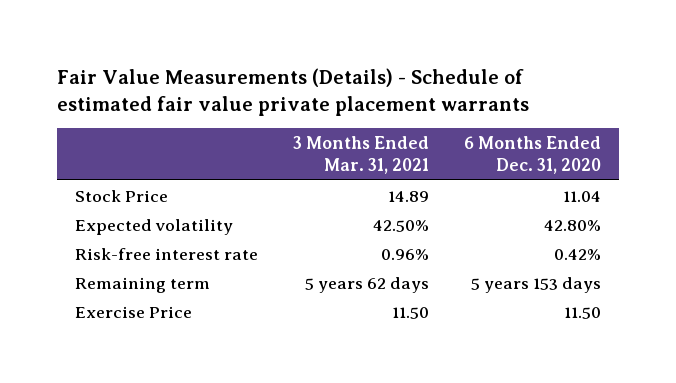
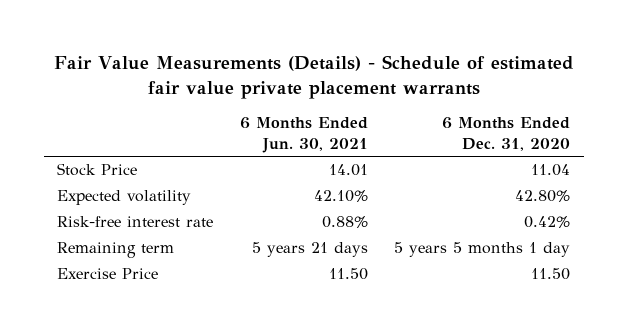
- | 3 Months Ended Mar. 31, 2021 | 6 Months Ended Dec. 31, 2020
+ | 6 Months Ended Jun. 30, 2021 | 6 Months Ended Dec. 31, 2020
- Remaining term | 5 years 62 days | 5 years 153 days
+ Remaining term | 5 years 21 days | 5 years 5 months 1 day

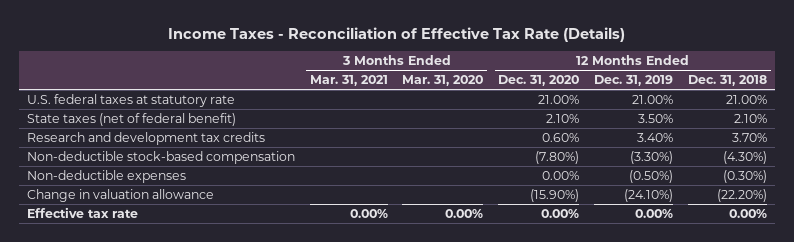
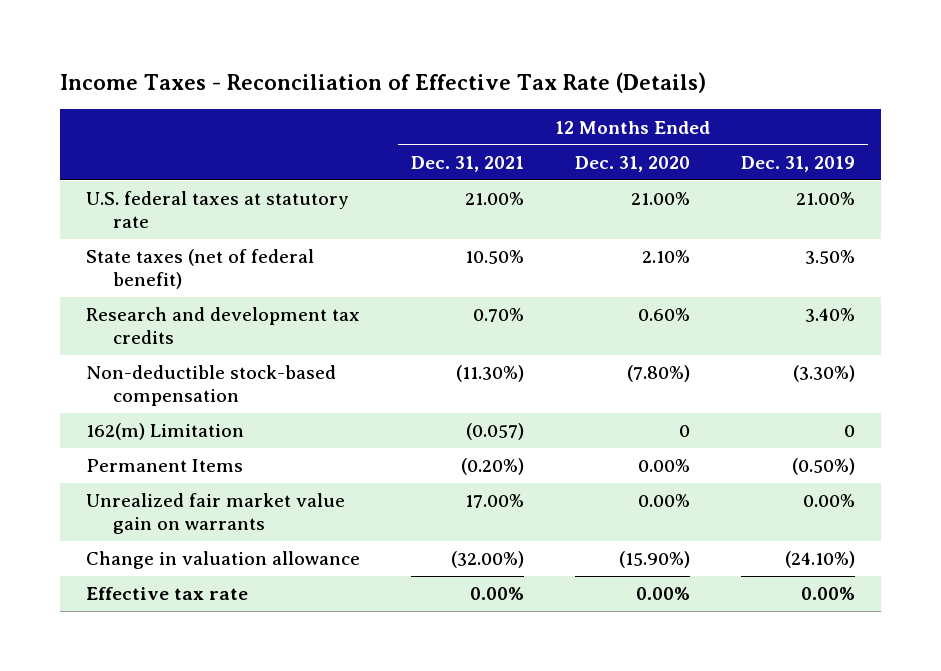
- | 3 Months Ended Mar. 31, 2021 | 3 Months Ended Mar. 31, 2020 | 12 Months Ended Dec. 31, 2020 | 12 Months Ended Dec. 31, 2019 | 12 Months Ended Dec. 31, 2018
+ | 12 Months Ended Dec. 31, 2021 | 12 Months Ended Dec. 31, 2020 | 12 Months Ended Dec. 31, 2019
- Non-deductible expenses | | | 0.00% | (0.50%) | (0.30%)
+ 162(m) Limitation | (0.057) | 0 | 0
+ Permanent Items | (0.20%) | 0.00% | (0.50%)
+ Unrealized fair market value gain on warrants | 17.00% | 0.00% | 0.00%

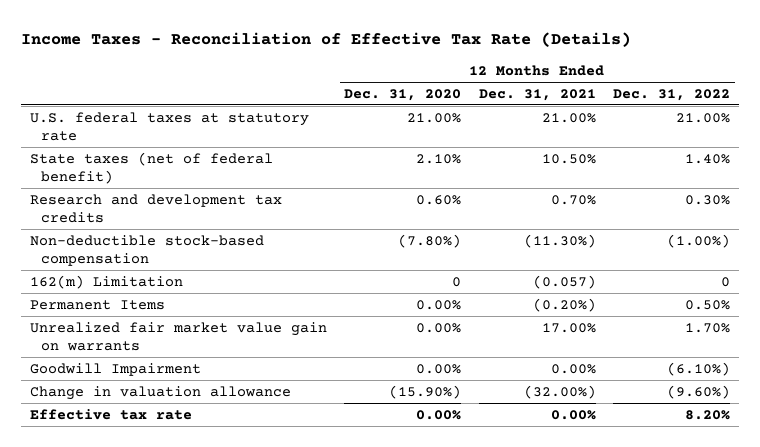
- | 12 Months Ended Dec. 31, 2021 | 12 Months Ended Dec. 31, 2020 | 12 Months Ended Dec. 31, 2019
+ | 12 Months Ended Dec. 31, 2020 | 12 Months Ended Dec. 31, 2021 | 12 Months Ended Dec. 31, 2022
+ Goodwill Impairment | 0.00% | 0.00% | (6.10%)

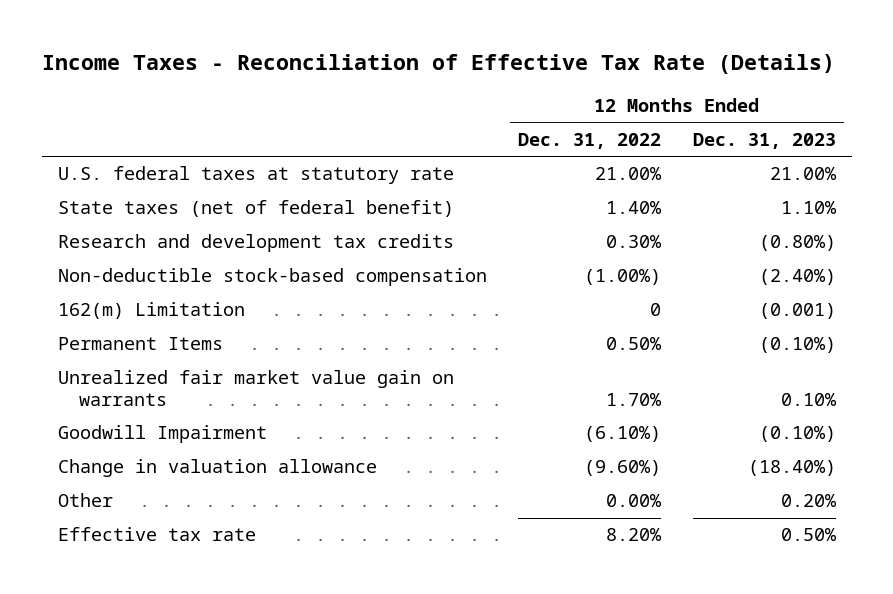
- | 12 Months Ended Dec. 31, 2020 | 12 Months Ended Dec. 31, 2021 | 12 Months Ended Dec. 31, 2022
+ | 12 Months Ended Dec. 31, 2022 | 12 Months Ended Dec. 31, 2023
+ Other | 0.00% | 0.20%

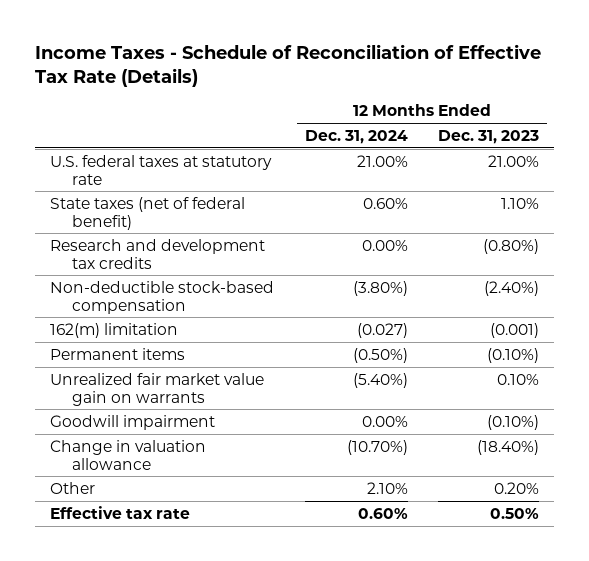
- Income Taxes - Reconciliation of Effective Tax Rate (Details)
+ Income Taxes - Schedule of Reconciliation of Effective Tax Rate (Details)
- | 12 Months Ended Dec. 31, 2022 | 12 Months Ended Dec. 31, 2023
+ | 12 Months Ended Dec. 31, 2024 | 12 Months Ended Dec. 31, 2023
- 162(m) Limitation | 0 | (0.001)
- Permanent Items | 0.50% | (0.10%)
+ 162(m) limitation | (0.027) | (0.001)
+ Permanent items | (0.50%) | (0.10%)
- Goodwill Impairment | (6.10%) | (0.10%)
+ Goodwill impairment | 0.00% | (0.10%)

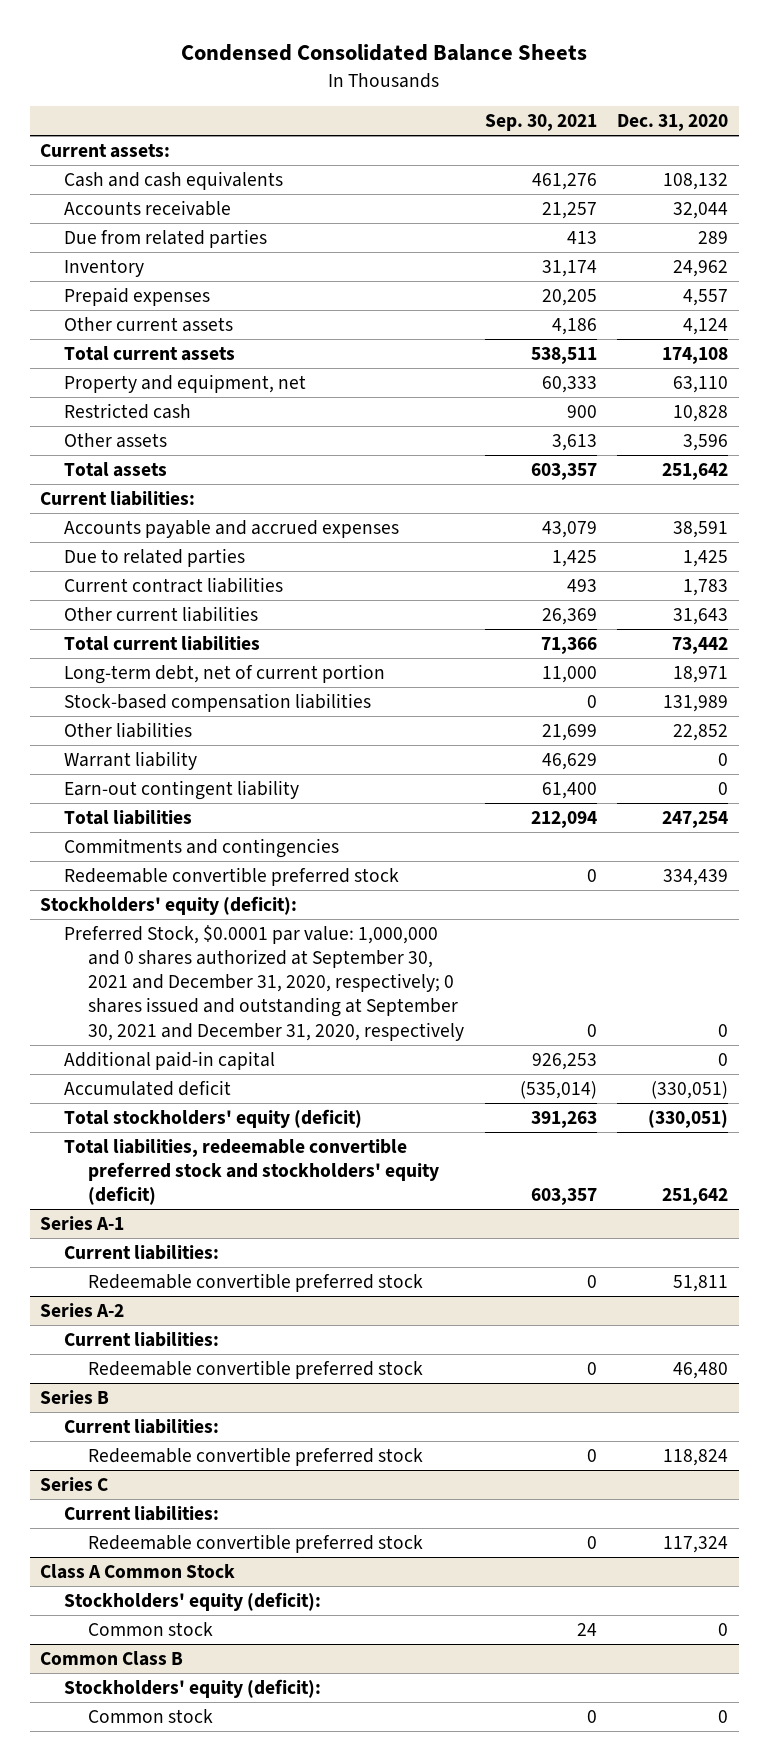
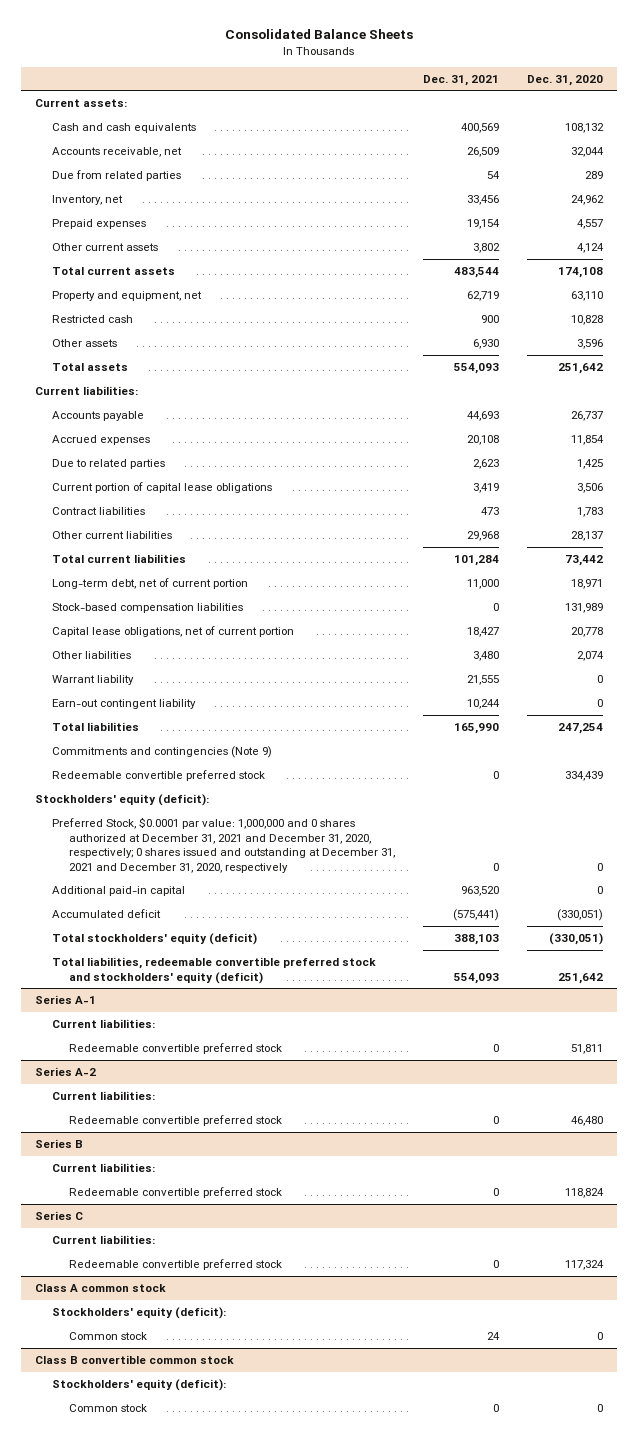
- Condensed Consolidated Balance Sheets
+ Consolidated Balance Sheets
- | Sep. 30, 2021 | Dec. 31, 2020
+ | Dec. 31, 2021 | Dec. 31, 2020
- Accounts receivable | 21,257 | 32,044
+ Accounts receivable, net | 26,509 | 32,044
- Inventory | 31,174 | 24,962
+ Inventory, net | 33,456 | 24,962
- Accounts payable and accrued expenses | 43,079 | 38,591
+ Accounts payable | 44,693 | 26,737
+ Accrued expenses | 20,108 | 11,854
- Current contract liabilities | 493 | 1,783
- Other current liabilities | 26,369 | 31,643
+ Current portion of capital lease obligations | 3,419 | 3,506
+ Contract liabilities | 473 | 1,783
+ Other current liabilities | 29,968 | 28,137
- Other liabilities | 21,699 | 22,852
+ Capital lease obligations, net of current portion | 18,427 | 20,778
+ Other liabilities | 3,480 | 2,074
- Commitments and contingencies
+ Commitments and contingencies (Note 9)
- Preferred Stock, $0.0001 par value: 1,000,000 and 0 shares authorized at September 30, 2021 and December 31, 2020, respectively; 0 shares issued and outstanding at September 30, 2021 and December 31, 2020, respectively | 0 | 0
+ Preferred Stock, $0.0001 par value: 1,000,000 and 0 shares authorized at December 31, 2021 and December 31, 2020, respectively; 0 shares issued and outstanding at December 31, 2021 and December 31, 2020, respectively | 0 | 0
- Class A Common Stock
+ Class A common stock
- Common Class B
+ Class B convertible common stock

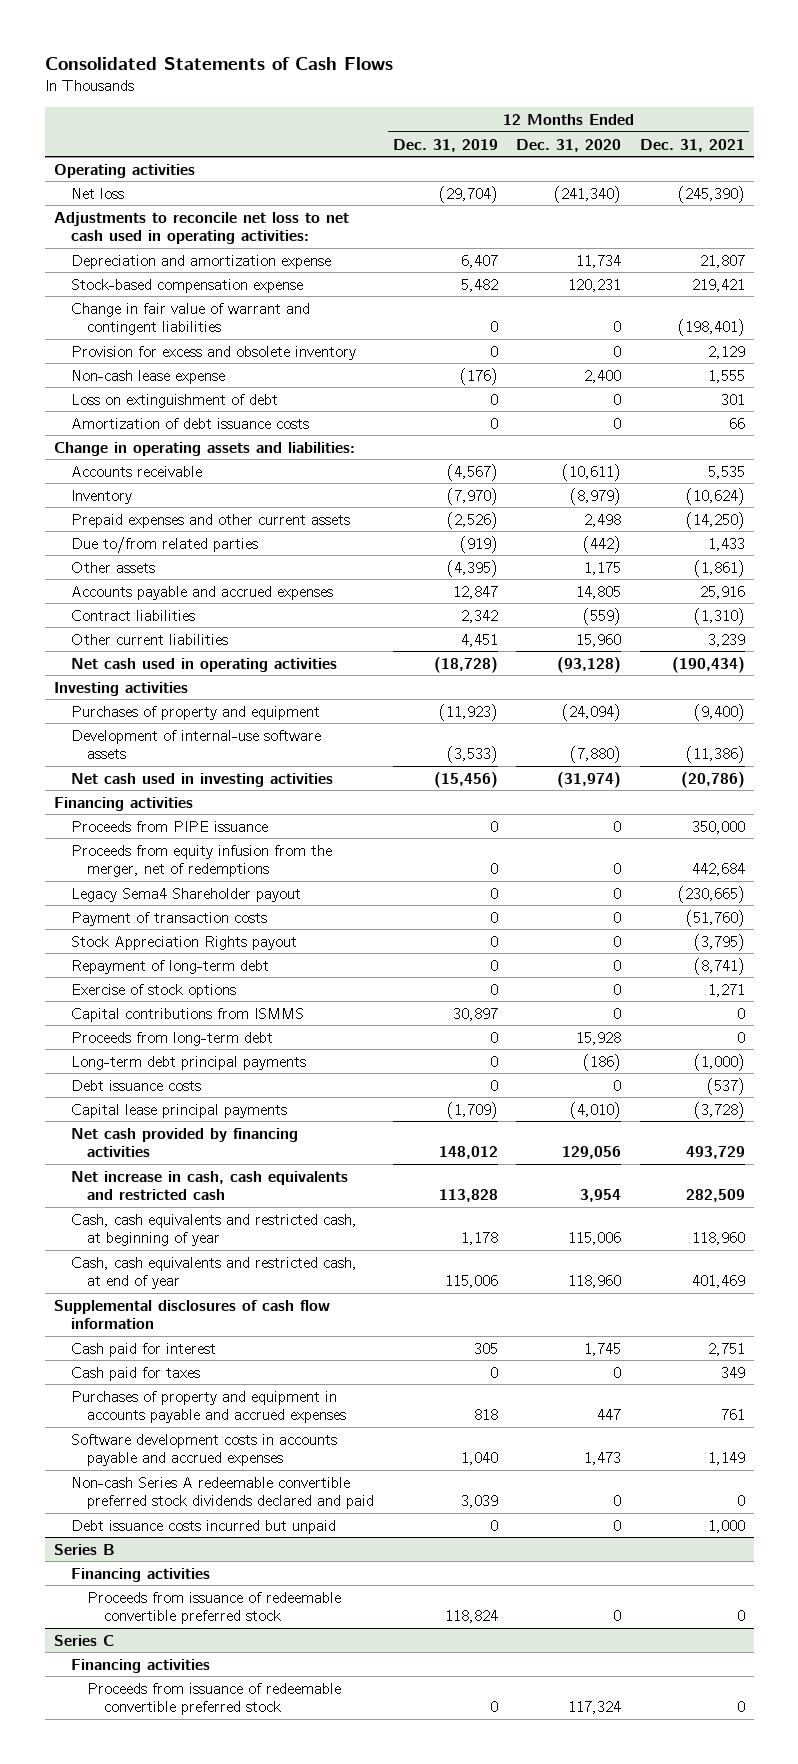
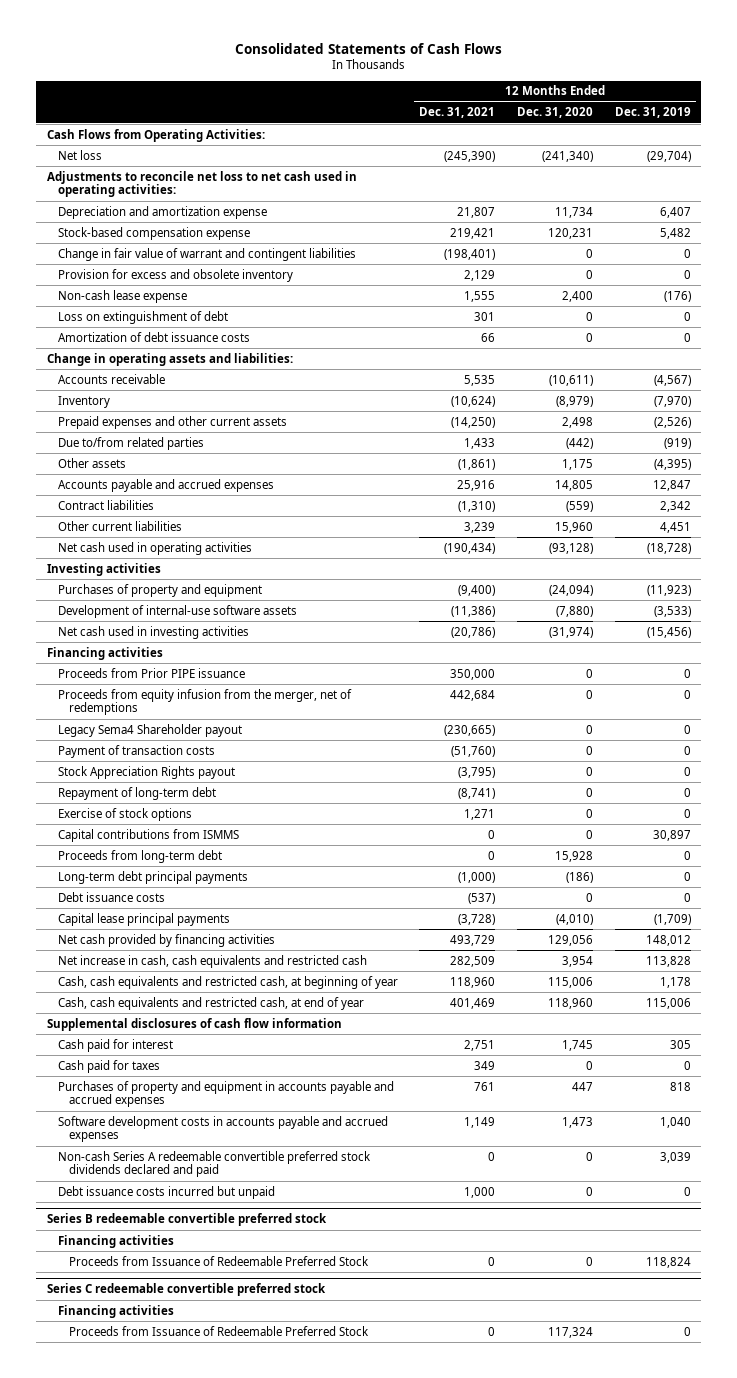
- | 12 Months Ended Dec. 31, 2019 | 12 Months Ended Dec. 31, 2020 | 12 Months Ended Dec. 31, 2021
+ | 12 Months Ended Dec. 31, 2021 | 12 Months Ended Dec. 31, 2020 | 12 Months Ended Dec. 31, 2019
- Operating activities
+ Cash Flows from Operating Activities:
- Proceeds from PIPE issuance | 0 | 0 | 350,000
+ Proceeds from Prior PIPE issuance | 350,000 | 0 | 0
- Series B
+ Series B redeemable convertible preferred stock
- Proceeds from issuance of redeemable convertible preferred stock | 118,824 | 0 | 0
- Series C
+ Proceeds from Issuance of Redeemable Preferred Stock | 0 | 0 | 118,824
+ Series C redeemable convertible preferred stock
- Proceeds from issuance of redeemable convertible preferred stock | 0 | 117,324 | 0
+ Proceeds from Issuance of Redeemable Preferred Stock | 0 | 117,324 | 0

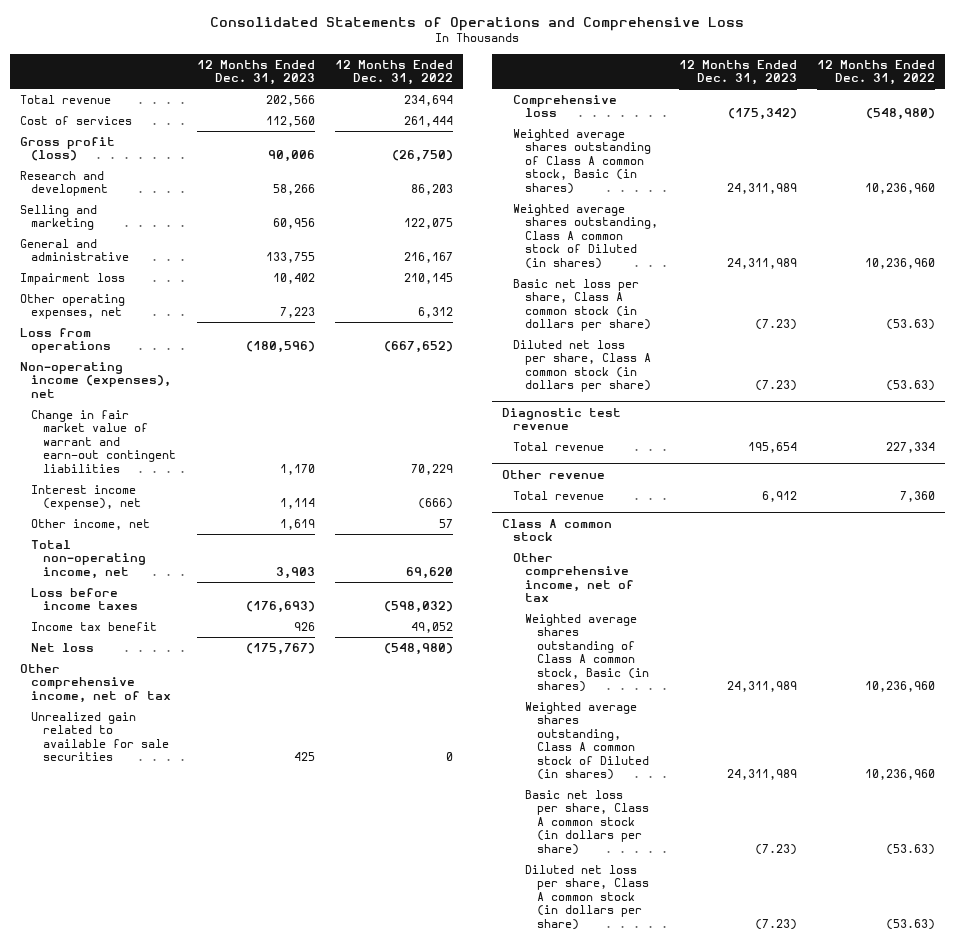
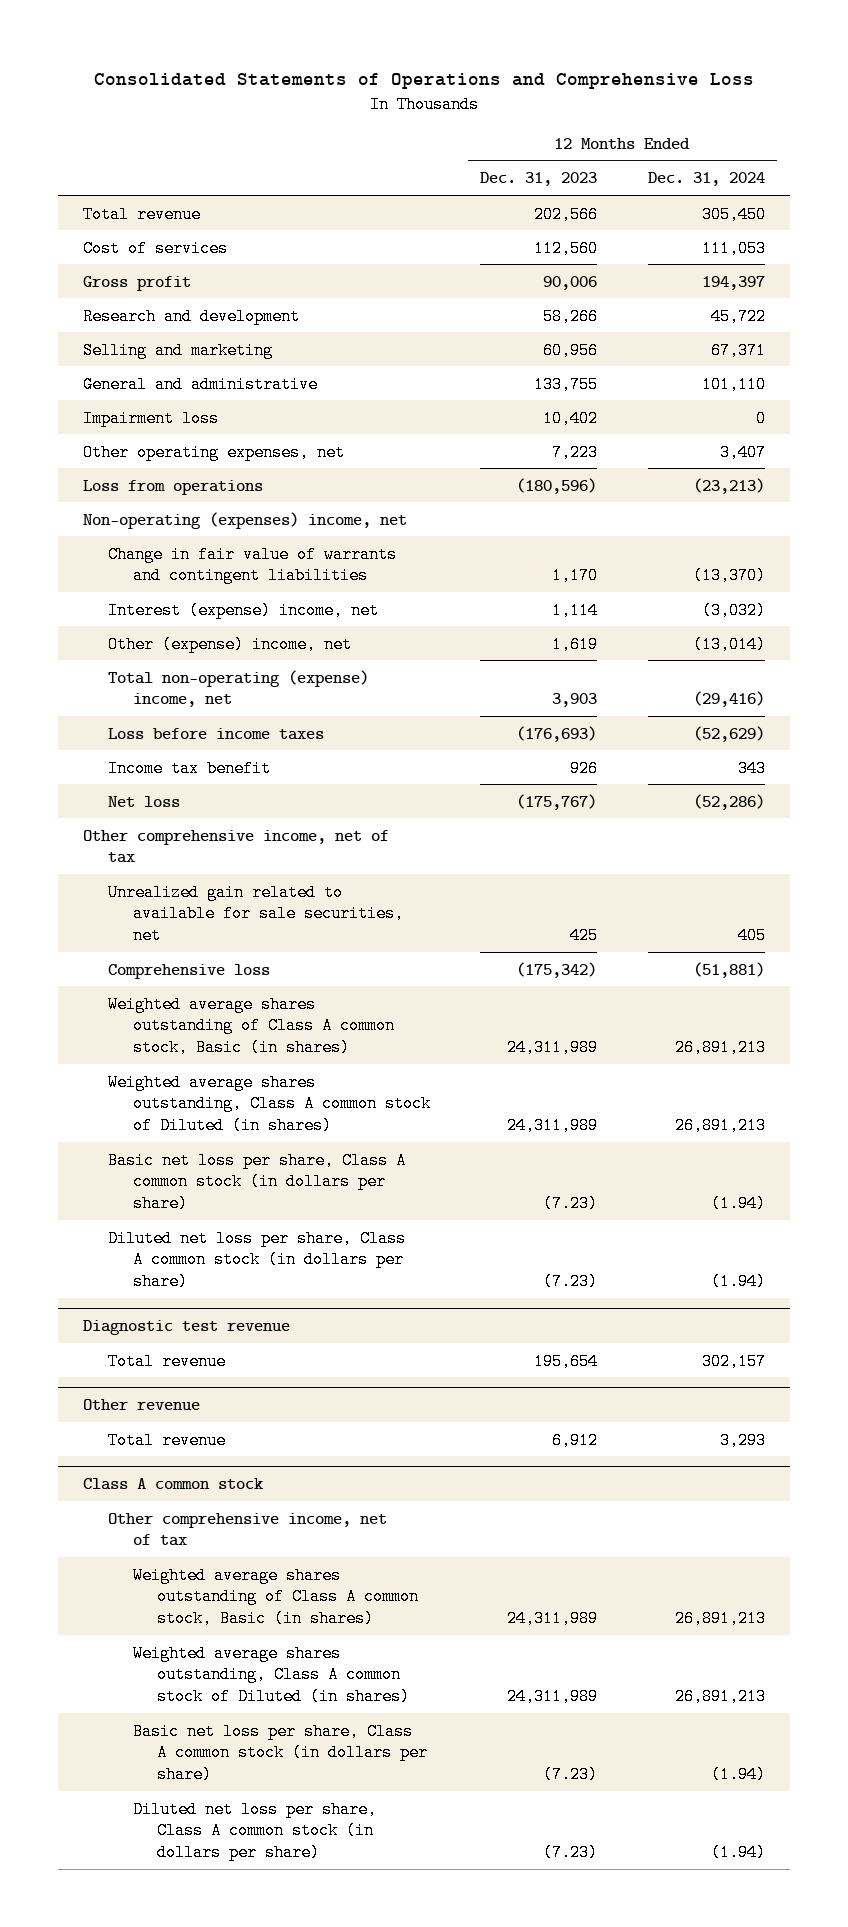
- | 12 Months Ended Dec. 31, 2023 | 12 Months Ended Dec. 31, 2022
+ | 12 Months Ended Dec. 31, 2023 | 12 Months Ended Dec. 31, 2024
- Gross profit (loss) | 90,006 | (26,750)
+ Gross profit | 90,006 | 194,397
- Non-operating income (expenses), net
- Change in fair market value of warrant and earn-out contingent liabilities | 1,170 | 70,229
- Interest income (expense), net | 1,114 | (666)
- Other income, net | 1,619 | 57
- Total non-operating income, net | 3,903 | 69,620
+ Non-operating (expenses) income, net
+ Change in fair value of warrants and contingent liabilities | 1,170 | (13,370)
+ Interest (expense) income, net | 1,114 | (3,032)
+ Other (expense) income, net | 1,619 | (13,014)
+ Total non-operating (expense) income, net | 3,903 | (29,416)
- Unrealized gain related to available for sale securities | 425 | 0
+ Unrealized gain related to available for sale securities, net | 425 | 405

